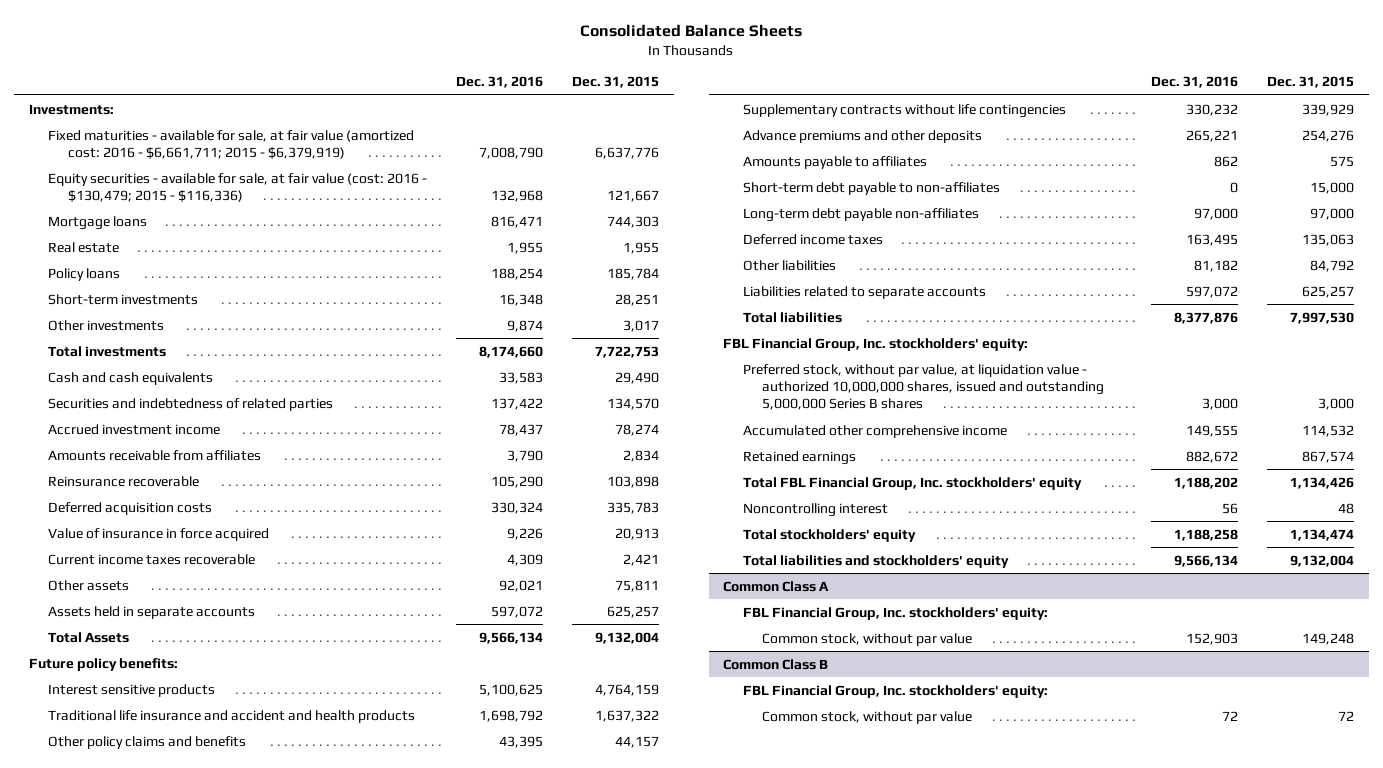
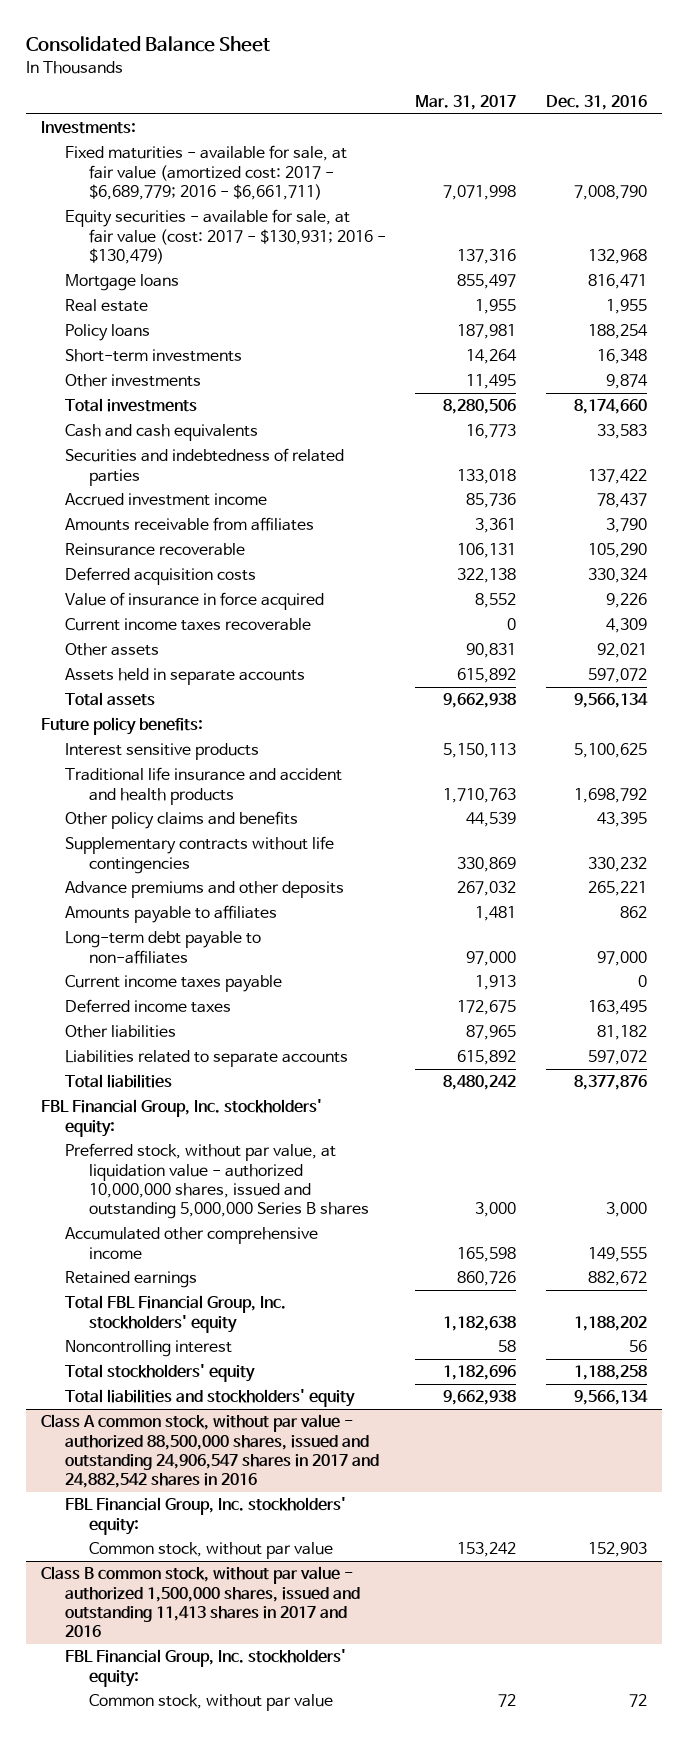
- Consolidated Balance Sheets
+ Consolidated Balance Sheet
- | Dec. 31, 2016 | Dec. 31, 2015
+ | Mar. 31, 2017 | Dec. 31, 2016
- Fixed maturities - available for sale, at fair value (amortized cost: 2016 - $6,661,711; 2015 - $6,379,919) | 7,008,790 | 6,637,776
- Equity securities - available for sale, at fair value (cost: 2016 - $130,479; 2015 - $116,336) | 132,968 | 121,667
+ Fixed maturities - available for sale, at fair value (amortized cost: 2017 - $6,689,779; 2016 - $6,661,711) | 7,071,998 | 7,008,790
+ Equity securities - available for sale, at fair value (cost: 2017 - $130,931; 2016 - $130,479) | 137,316 | 132,968
- Total Assets | 9,566,134 | 9,132,004
+ Total assets | 9,662,938 | 9,566,134
- Short-term debt payable to non-affiliates | 0 | 15,000
- Long-term debt payable non-affiliates | 97,000 | 97,000
+ Long-term debt payable to non-affiliates | 97,000 | 97,000
+ Current income taxes payable | 1,913 | 0
- Common Class A
+ Class A common stock, without par value - authorized 88,500,000 shares, issued and outstanding 24,906,547 shares in 2017 and 24,882,542 shares in 2016
- Common Class B
+ Class B common stock, without par value - authorized 1,500,000 shares, issued and outstanding 11,413 shares in 2017 and 2016

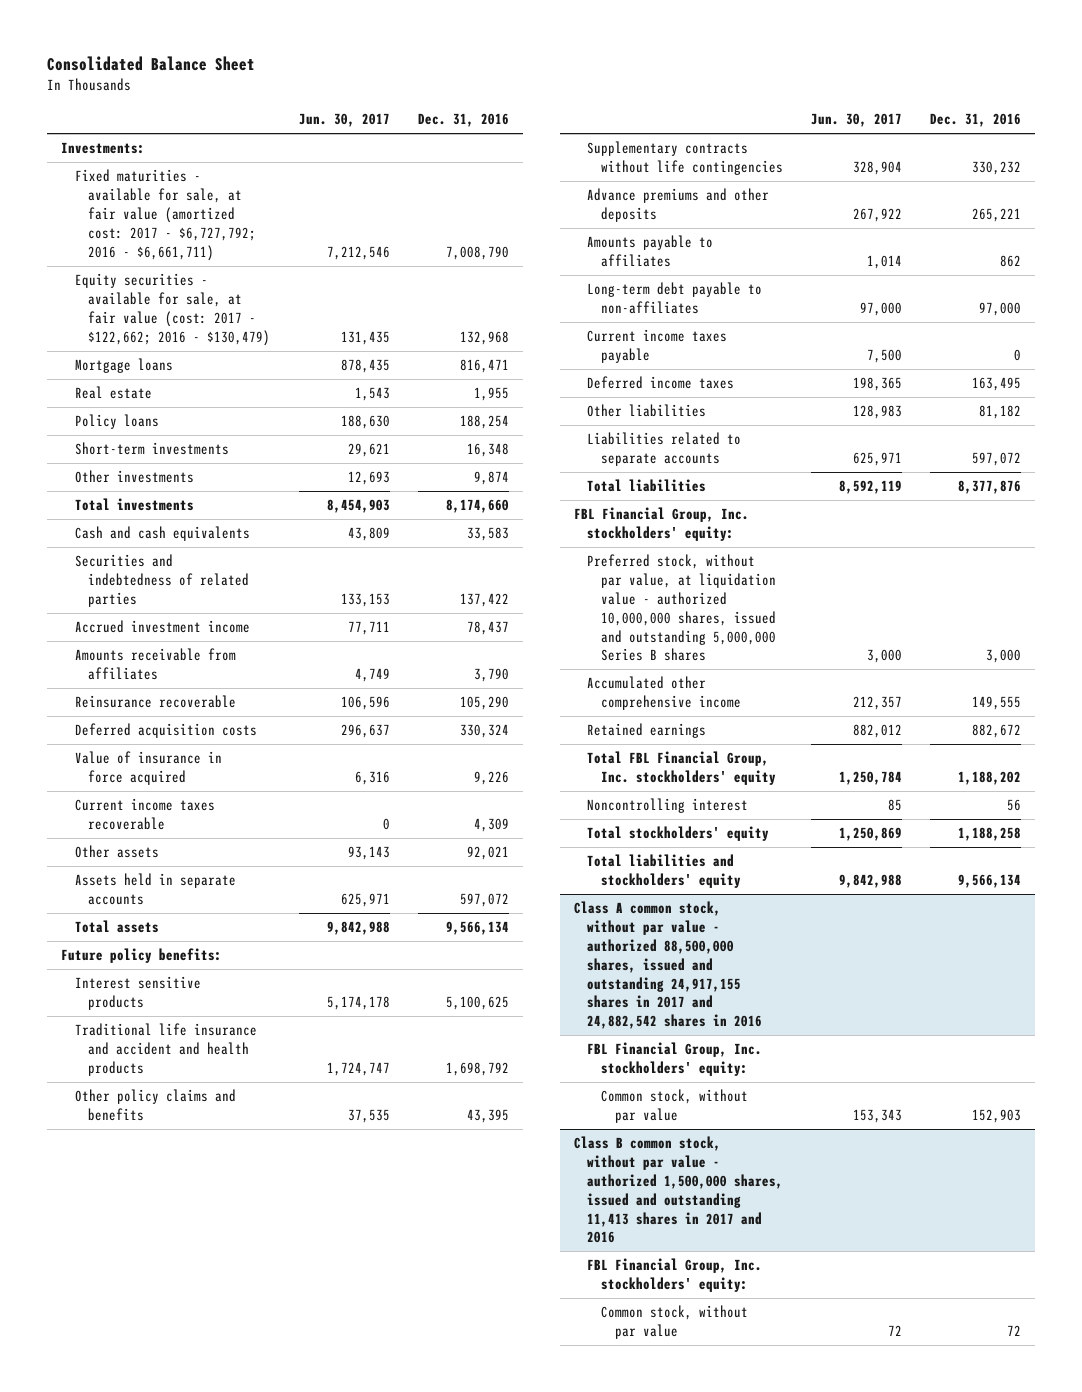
- | Mar. 31, 2017 | Dec. 31, 2016
+ | Jun. 30, 2017 | Dec. 31, 2016
- Fixed maturities - available for sale, at fair value (amortized cost: 2017 - $6,689,779; 2016 - $6,661,711) | 7,071,998 | 7,008,790
- Equity securities - available for sale, at fair value (cost: 2017 - $130,931; 2016 - $130,479) | 137,316 | 132,968
+ Fixed maturities - available for sale, at fair value (amortized cost: 2017 - $6,727,792; 2016 - $6,661,711) | 7,212,546 | 7,008,790
+ Equity securities - available for sale, at fair value (cost: 2017 - $122,662; 2016 - $130,479) | 131,435 | 132,968
- Class A common stock, without par value - authorized 88,500,000 shares, issued and outstanding 24,906,547 shares in 2017 and 24,882,542 shares in 2016
+ Class A common stock, without par value - authorized 88,500,000 shares, issued and outstanding 24,917,155 shares in 2017 and 24,882,542 shares in 2016

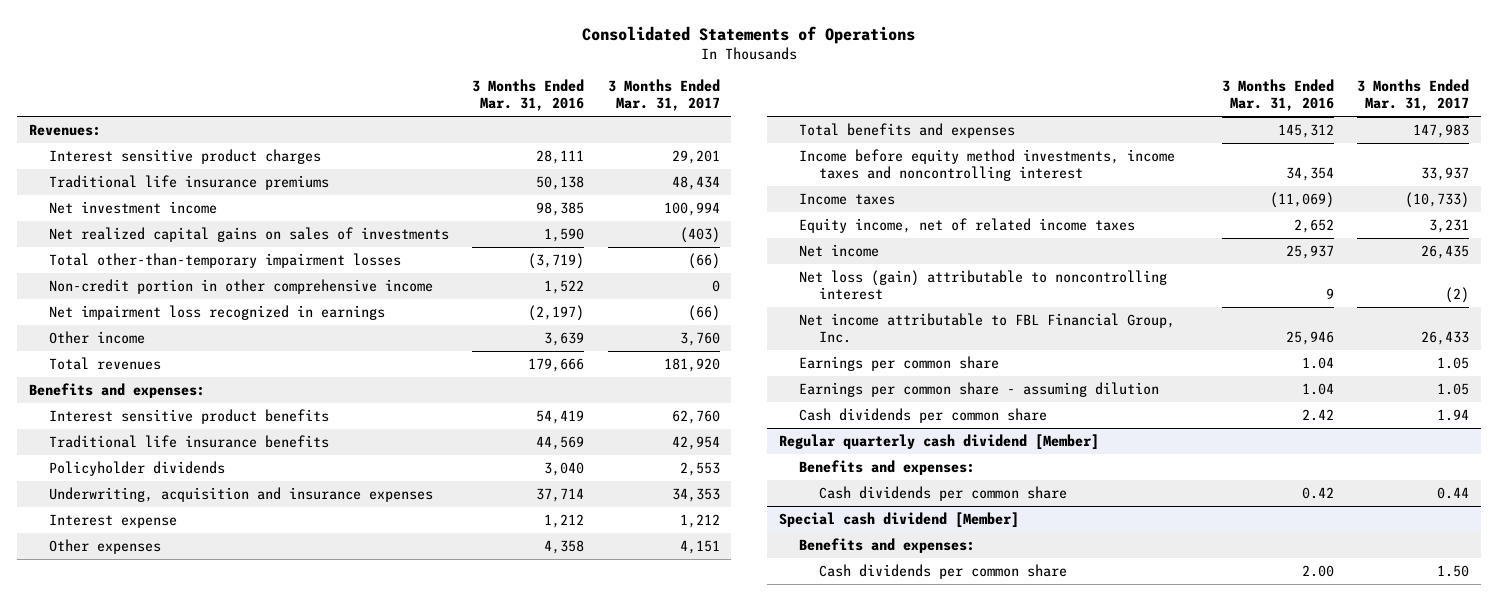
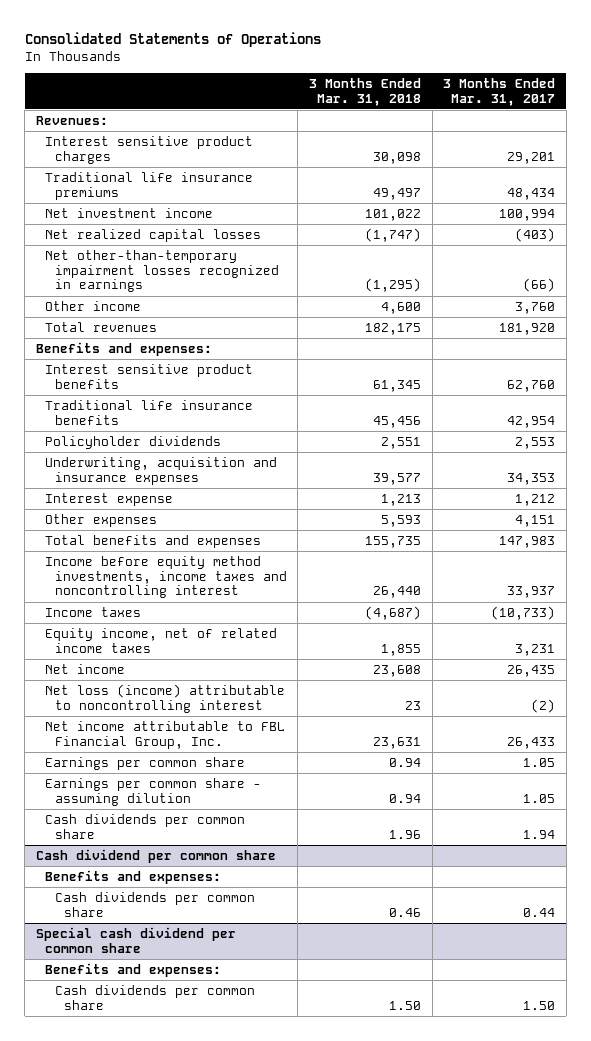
- | 3 Months Ended Mar. 31, 2016 | 3 Months Ended Mar. 31, 2017
+ | 3 Months Ended Mar. 31, 2018 | 3 Months Ended Mar. 31, 2017
- Net realized capital gains on sales of investments | 1,590 | (403)
- Total other-than-temporary impairment losses | (3,719) | (66)
- Non-credit portion in other comprehensive income | 1,522 | 0
- Net impairment loss recognized in earnings | (2,197) | (66)
+ Net realized capital losses | (1,747) | (403)
+ Net other-than-temporary impairment losses recognized in earnings | (1,295) | (66)
- Net loss (gain) attributable to noncontrolling interest | 9 | (2)
+ Net loss (income) attributable to noncontrolling interest | 23 | (2)
- Regular quarterly cash dividend [Member]
+ Cash dividend per common share
- Special cash dividend [Member]
+ Special cash dividend per common share

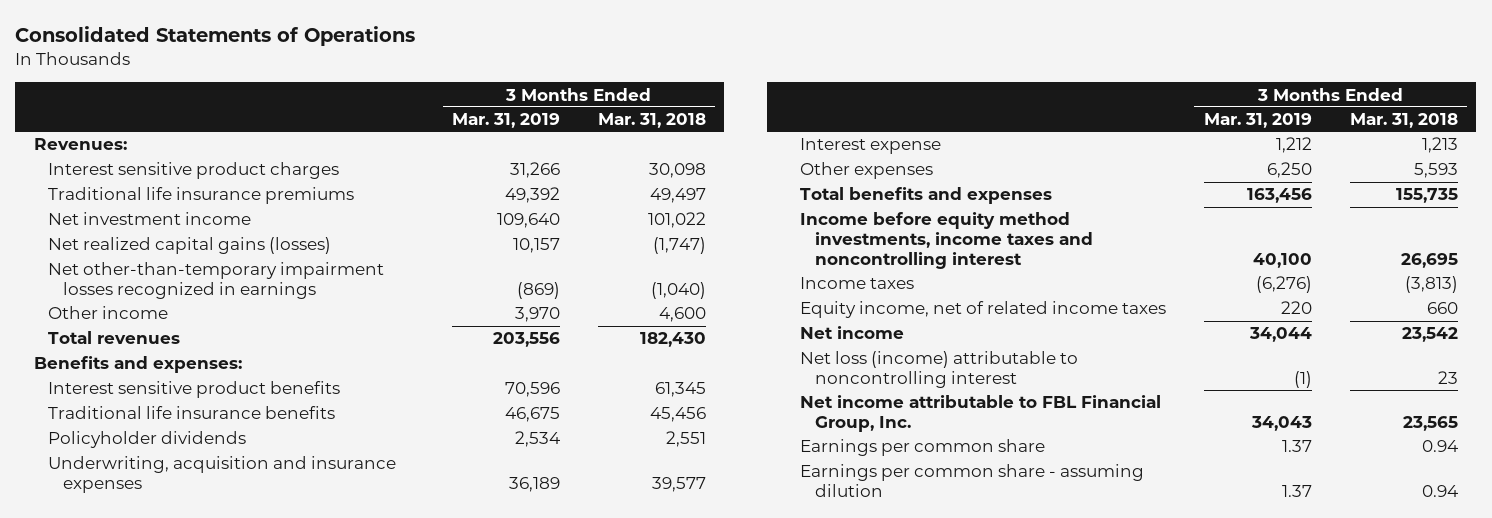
- | 3 Months Ended Mar. 31, 2018 | 3 Months Ended Mar. 31, 2017
+ | 3 Months Ended Mar. 31, 2019 | 3 Months Ended Mar. 31, 2018
- Net realized capital losses | (1,747) | (403)
- Net other-than-temporary impairment losses recognized in earnings | (1,295) | (66)
+ Net realized capital gains (losses) | 10,157 | (1,747)
+ Net other-than-temporary impairment losses recognized in earnings | (869) | (1,040)
- Total revenues | 182,175 | 181,920
+ Total revenues | 203,556 | 182,430
- Income before equity method investments, income taxes and noncontrolling interest | 26,440 | 33,937
- Income taxes | (4,687) | (10,733)
- Equity income, net of related income taxes | 1,855 | 3,231
- Net income | 23,608 | 26,435
+ Income before equity method investments, income taxes and noncontrolling interest | 40,100 | 26,695
+ Income taxes | (6,276) | (3,813)
+ Equity income, net of related income taxes | 220 | 660
+ Net income | 34,044 | 23,542
- Net income attributable to FBL Financial Group, Inc. | 23,631 | 26,433
+ Net income attributable to FBL Financial Group, Inc. | 34,043 | 23,565
- Cash dividends per common share | 1.96 | 1.94
- Cash dividend per common share
- Benefits and expenses:
- Cash dividends per common share | 0.46 | 0.44
- Special cash dividend per common share
- Benefits and expenses:
- Cash dividends per common share | 1.50 | 1.50

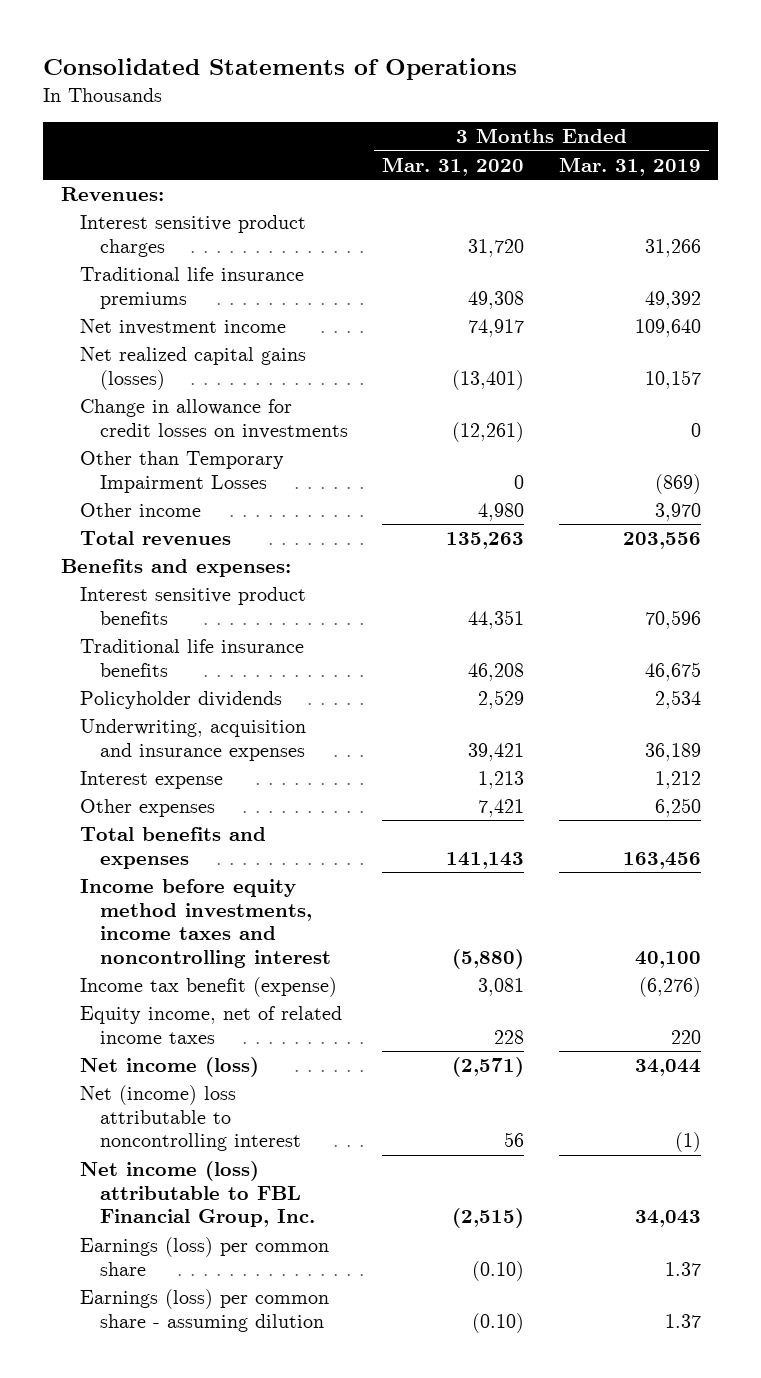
- | 3 Months Ended Mar. 31, 2019 | 3 Months Ended Mar. 31, 2018
+ | 3 Months Ended Mar. 31, 2020 | 3 Months Ended Mar. 31, 2019
- Net other-than-temporary impairment losses recognized in earnings | (869) | (1,040)
+ Change in allowance for credit losses on investments | (12,261) | 0
+ Other than Temporary Impairment Losses | 0 | (869)
- Income taxes | (6,276) | (3,813)
+ Income tax benefit (expense) | 3,081 | (6,276)
- Net income | 34,044 | 23,542
- Net loss (income) attributable to noncontrolling interest | (1) | 23
- Net income attributable to FBL Financial Group, Inc. | 34,043 | 23,565
- Earnings per common share | 1.37 | 0.94
- Earnings per common share - assuming dilution | 1.37 | 0.94
+ Net income (loss) | (2,571) | 34,044
+ Net (income) loss attributable to noncontrolling interest | 56 | (1)
+ Net income (loss) attributable to FBL Financial Group, Inc. | (2,515) | 34,043
+ Earnings (loss) per common share | (0.10) | 1.37
+ Earnings (loss) per common share - assuming dilution | (0.10) | 1.37

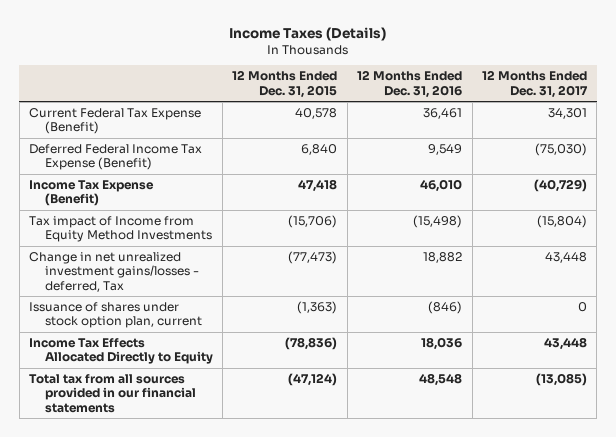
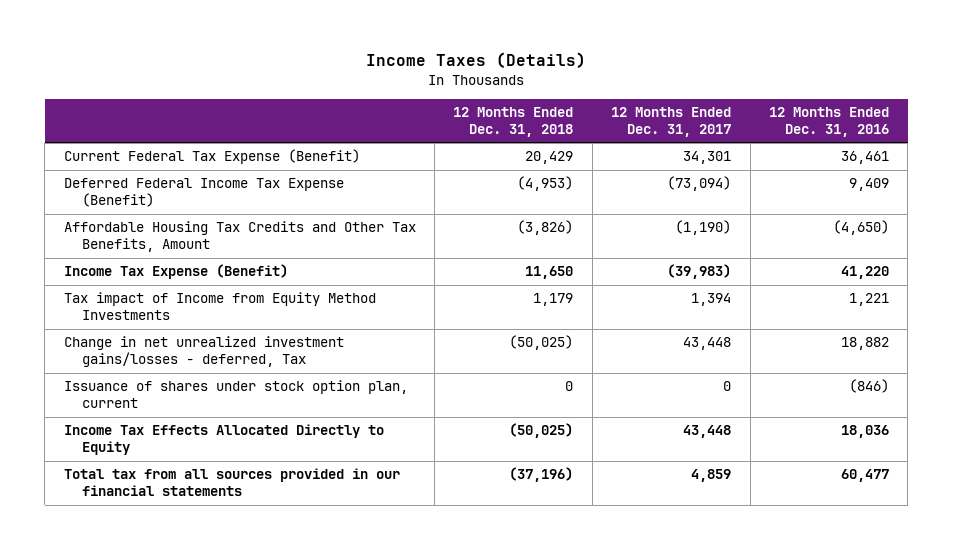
- | 12 Months Ended Dec. 31, 2015 | 12 Months Ended Dec. 31, 2016 | 12 Months Ended Dec. 31, 2017
+ | 12 Months Ended Dec. 31, 2018 | 12 Months Ended Dec. 31, 2017 | 12 Months Ended Dec. 31, 2016
- Deferred Federal Income Tax Expense (Benefit) | 6,840 | 9,549 | (75,030)
- Income Tax Expense (Benefit) | 47,418 | 46,010 | (40,729)
- Tax impact of Income from Equity Method Investments | (15,706) | (15,498) | (15,804)
+ Deferred Federal Income Tax Expense (Benefit) | (4,953) | (73,094) | 9,409
+ Affordable Housing Tax Credits and Other Tax Benefits, Amount | (3,826) | (1,190) | (4,650)
+ Income Tax Expense (Benefit) | 11,650 | (39,983) | 41,220
+ Tax impact of Income from Equity Method Investments | 1,179 | 1,394 | 1,221
- Total tax from all sources provided in our financial statements | (47,124) | 48,548 | (13,085)
+ Total tax from all sources provided in our financial statements | (37,196) | 4,859 | 60,477

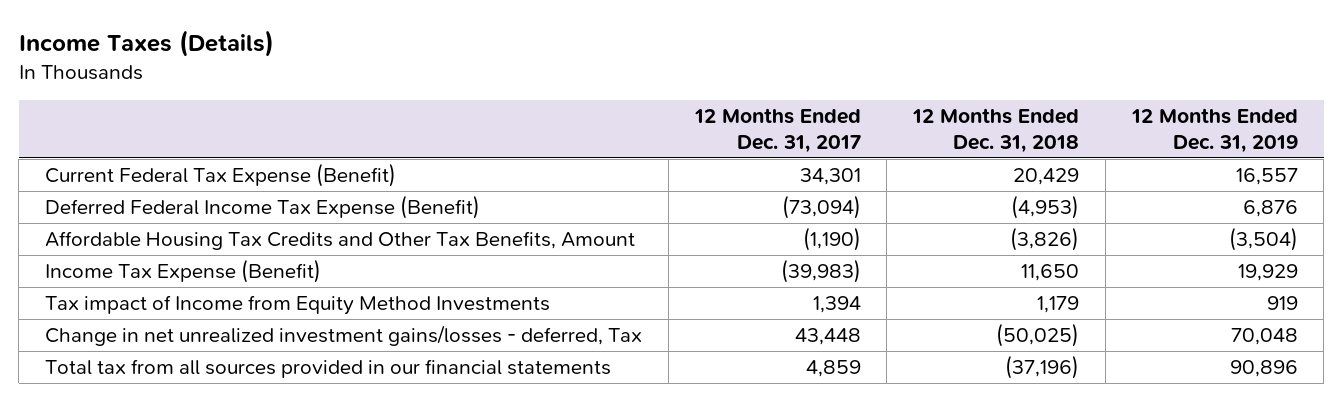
- | 12 Months Ended Dec. 31, 2018 | 12 Months Ended Dec. 31, 2017 | 12 Months Ended Dec. 31, 2016
+ | 12 Months Ended Dec. 31, 2017 | 12 Months Ended Dec. 31, 2018 | 12 Months Ended Dec. 31, 2019
- Issuance of shares under stock option plan, current | 0 | 0 | (846)
- Income Tax Effects Allocated Directly to Equity | (50,025) | 43,448 | 18,036

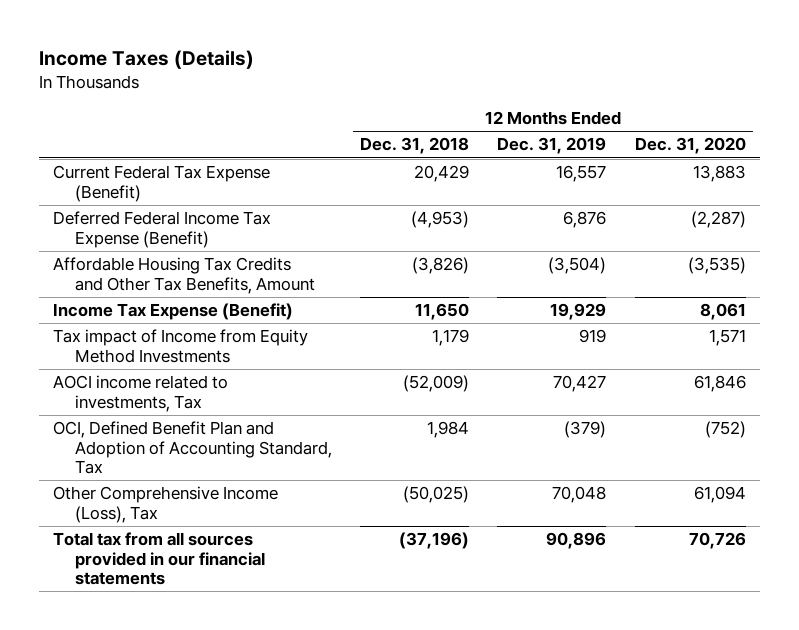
- | 12 Months Ended Dec. 31, 2017 | 12 Months Ended Dec. 31, 2018 | 12 Months Ended Dec. 31, 2019
+ | 12 Months Ended Dec. 31, 2018 | 12 Months Ended Dec. 31, 2019 | 12 Months Ended Dec. 31, 2020
- Change in net unrealized investment gains/losses - deferred, Tax | 43,448 | (50,025) | 70,048
+ AOCI income related to investments, Tax | (52,009) | 70,427 | 61,846
+ OCI, Defined Benefit Plan and Adoption of Accounting Standard, Tax | 1,984 | (379) | (752)
+ Other Comprehensive Income (Loss), Tax | (50,025) | 70,048 | 61,094

